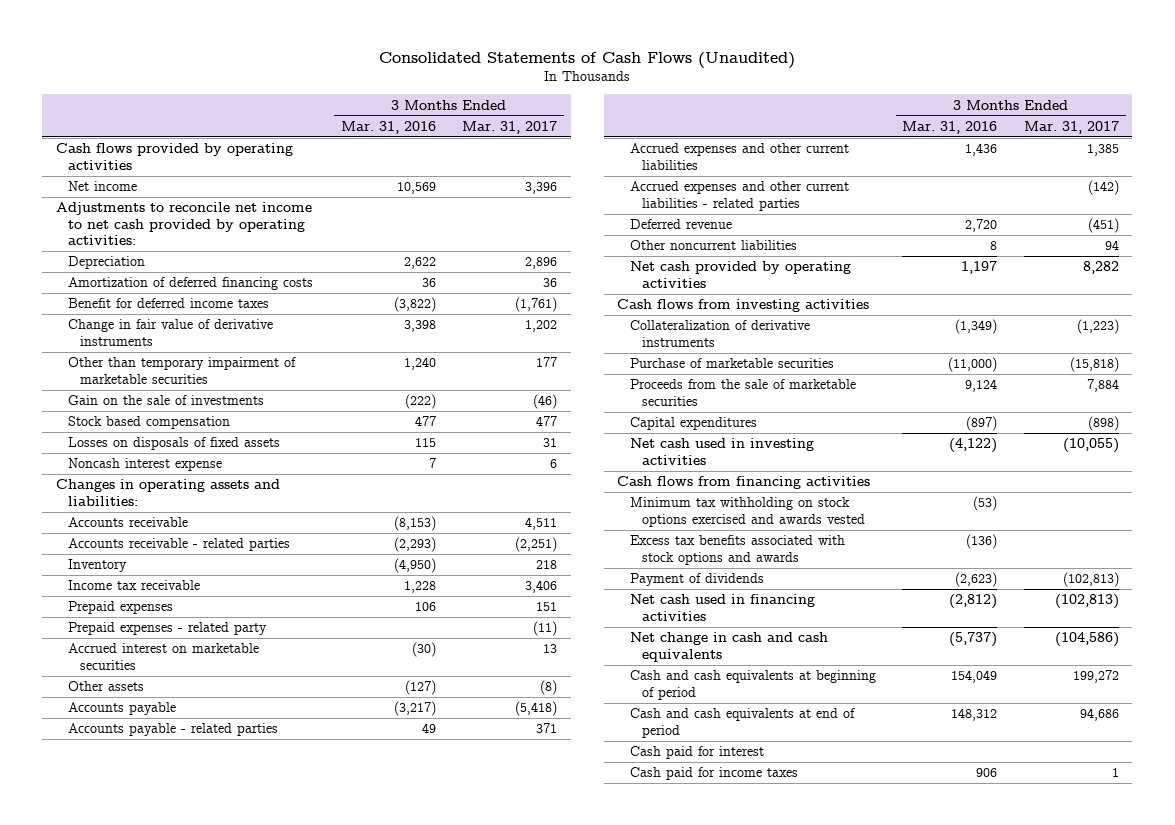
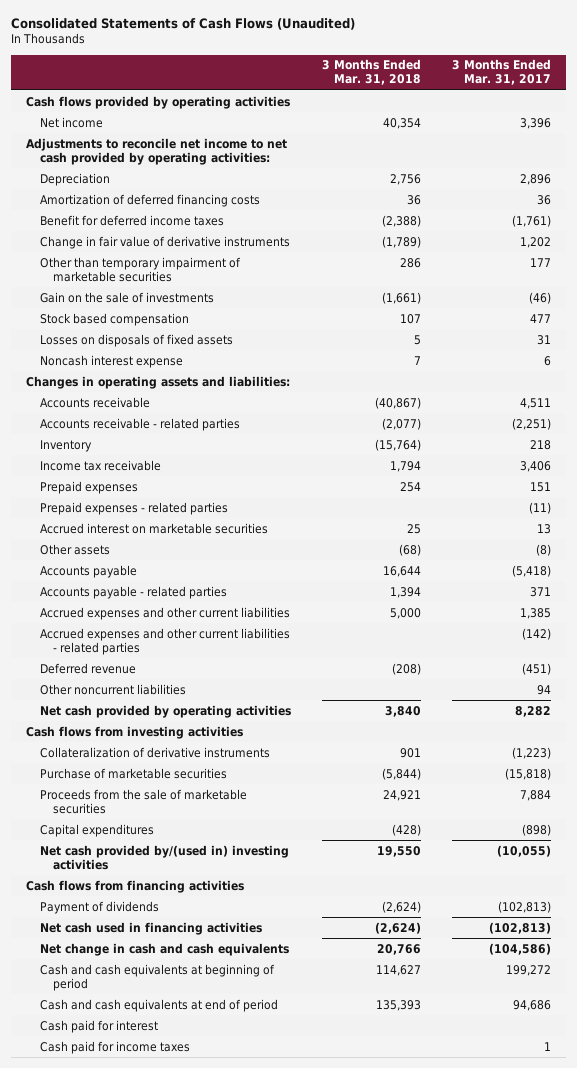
- | 3 Months Ended Mar. 31, 2016 | 3 Months Ended Mar. 31, 2017
+ | 3 Months Ended Mar. 31, 2018 | 3 Months Ended Mar. 31, 2017
- Prepaid expenses - related party | | (11)
+ Prepaid expenses - related parties | | (11)
- Net cash used in investing activities | (4,122) | (10,055)
+ Net cash provided by/(used in) investing activities | 19,550 | (10,055)
- Minimum tax withholding on stock options exercised and awards vested | (53) |
- Excess tax benefits associated with stock options and awards | (136) |

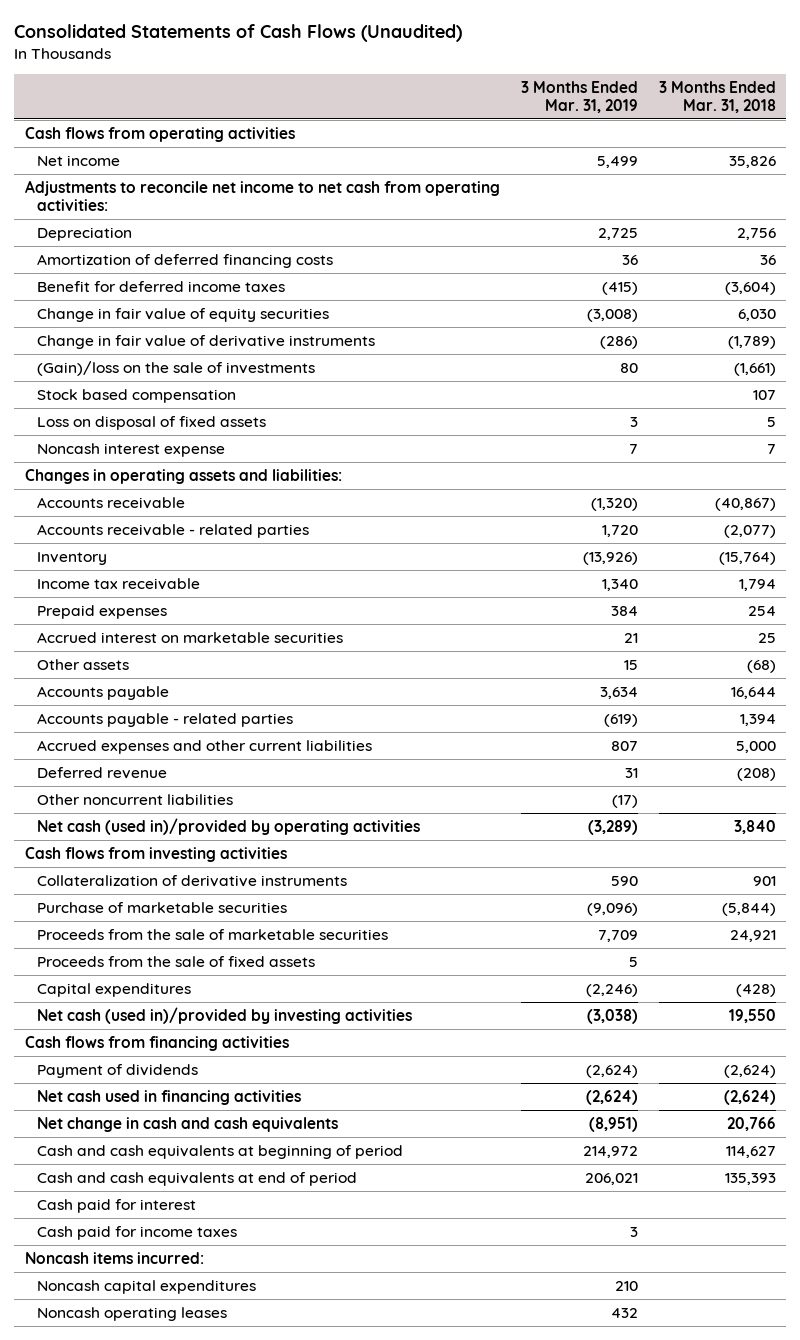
- | 3 Months Ended Mar. 31, 2018 | 3 Months Ended Mar. 31, 2017
+ | 3 Months Ended Mar. 31, 2019 | 3 Months Ended Mar. 31, 2018
- Cash flows provided by operating activities
- Net income | 40,354 | 3,396
- Adjustments to reconcile net income to net cash provided by operating activities:
+ Cash flows from operating activities
+ Net income | 5,499 | 35,826
+ Adjustments to reconcile net income to net cash from operating activities:
- Benefit for deferred income taxes | (2,388) | (1,761)
+ Benefit for deferred income taxes | (415) | (3,604)
+ Change in fair value of equity securities | (3,008) | 6,030
- Other than temporary impairment of marketable securities | 286 | 177
- Gain on the sale of investments | (1,661) | (46)
+ (Gain)/loss on the sale of investments | 80 | (1,661)
- Losses on disposals of fixed assets | 5 | 31
+ Loss on disposal of fixed assets | 3 | 5
- Prepaid expenses - related parties | | (11)
- Accrued expenses and other current liabilities - related parties | | (142)
- Net cash provided by operating activities | 3,840 | 8,282
+ Net cash (used in)/provided by operating activities | (3,289) | 3,840
+ Proceeds from the sale of fixed assets | 5 |
- Net cash provided by/(used in) investing activities | 19,550 | (10,055)
+ Net cash (used in)/provided by investing activities | (3,038) | 19,550
+ Noncash items incurred:
+ Noncash capital expenditures | 210 |
+ Noncash operating leases | 432 |

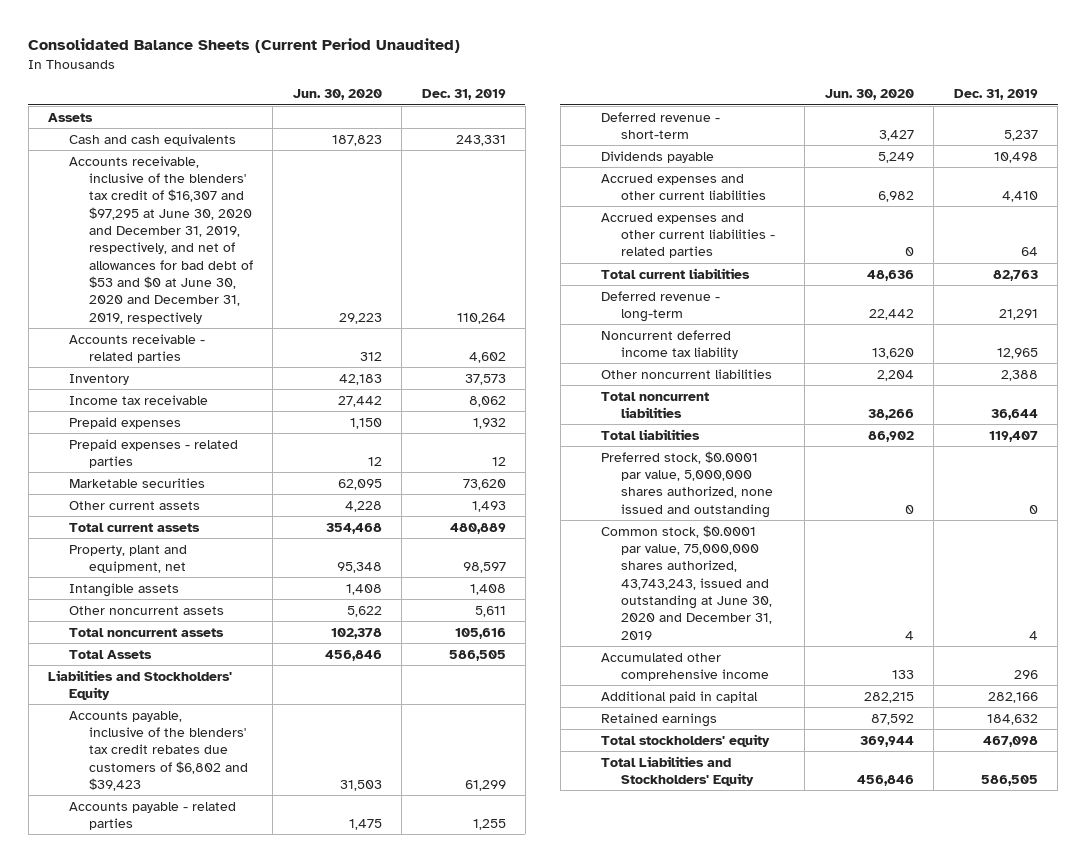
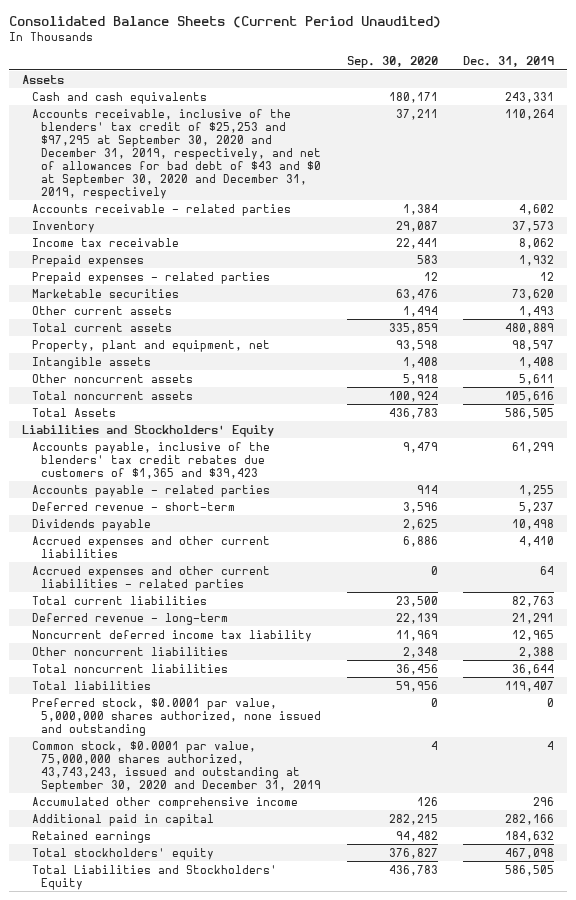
- | Jun. 30, 2020 | Dec. 31, 2019
+ | Sep. 30, 2020 | Dec. 31, 2019
- Accounts receivable, inclusive of the blenders' tax credit of $16,307 and $97,295 at June 30, 2020 and December 31, 2019, respectively, and net of allowances for bad debt of $53 and $0 at June 30, 2020 and December 31, 2019, respectively | 29,223 | 110,264
+ Accounts receivable, inclusive of the blenders' tax credit of $25,253 and $97,295 at September 30, 2020 and December 31, 2019, respectively, and net of allowances for bad debt of $43 and $0 at September 30, 2020 and December 31, 2019, respectively | 37,211 | 110,264
- Accounts payable, inclusive of the blenders' tax credit rebates due customers of $6,802 and $39,423 | 31,503 | 61,299
+ Accounts payable, inclusive of the blenders' tax credit rebates due customers of $1,365 and $39,423 | 9,479 | 61,299
- Common stock, $0.0001 par value, 75,000,000 shares authorized, 43,743,243, issued and outstanding at June 30, 2020 and December 31, 2019 | 4 | 4
+ Common stock, $0.0001 par value, 75,000,000 shares authorized, 43,743,243, issued and outstanding at September 30, 2020 and December 31, 2019 | 4 | 4

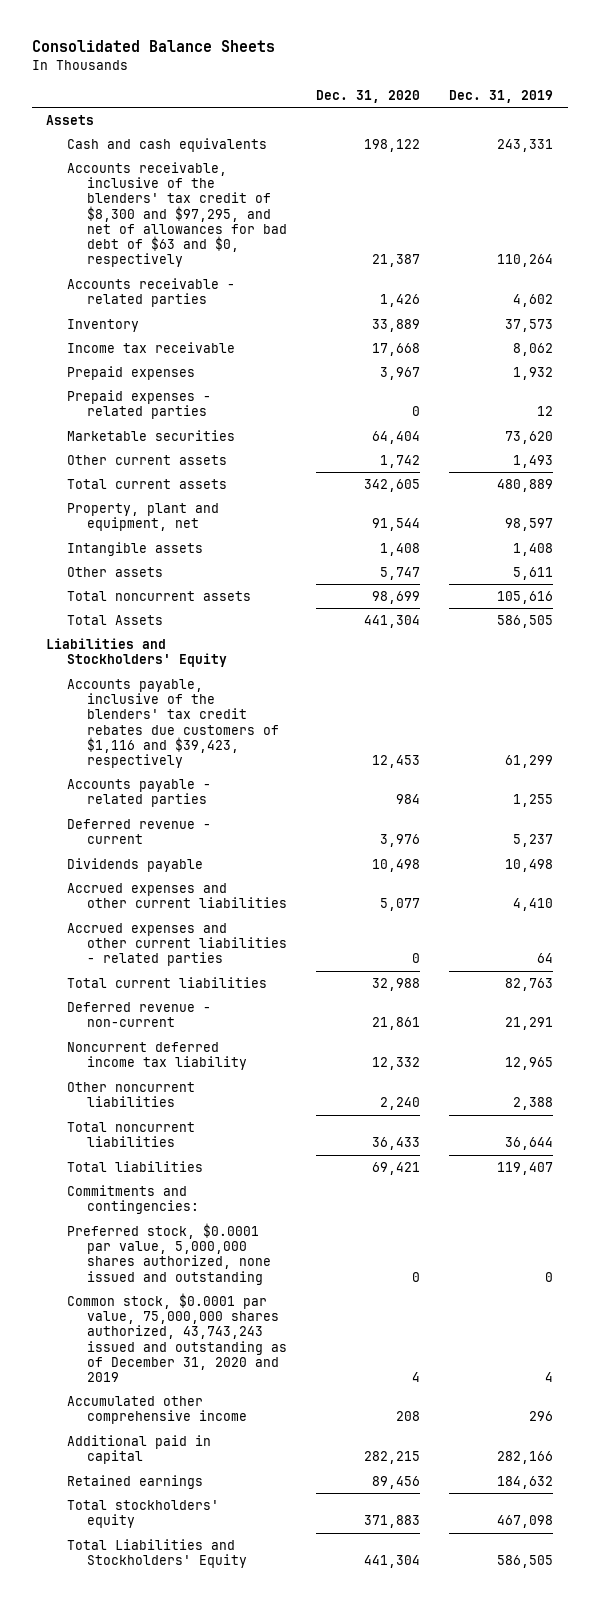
- Consolidated Balance Sheets (Current Period Unaudited)
+ Consolidated Balance Sheets
- | Sep. 30, 2020 | Dec. 31, 2019
+ | Dec. 31, 2020 | Dec. 31, 2019
- Accounts receivable, inclusive of the blenders' tax credit of $25,253 and $97,295 at September 30, 2020 and December 31, 2019, respectively, and net of allowances for bad debt of $43 and $0 at September 30, 2020 and December 31, 2019, respectively | 37,211 | 110,264
+ Accounts receivable, inclusive of the blenders' tax credit of $8,300 and $97,295, and net of allowances for bad debt of $63 and $0, respectively | 21,387 | 110,264
- Other noncurrent assets | 5,918 | 5,611
+ Other assets | 5,747 | 5,611
- Accounts payable, inclusive of the blenders' tax credit rebates due customers of $1,365 and $39,423 | 9,479 | 61,299
+ Accounts payable, inclusive of the blenders' tax credit rebates due customers of $1,116 and $39,423, respectively | 12,453 | 61,299
- Deferred revenue - short-term | 3,596 | 5,237
+ Deferred revenue - current | 3,976 | 5,237
- Deferred revenue - long-term | 22,139 | 21,291
+ Deferred revenue - non-current | 21,861 | 21,291
+ Commitments and contingencies:
- Common stock, $0.0001 par value, 75,000,000 shares authorized, 43,743,243, issued and outstanding at September 30, 2020 and December 31, 2019 | 4 | 4
+ Common stock, $0.0001 par value, 75,000,000 shares authorized, 43,743,243 issued and outstanding as of December 31, 2020 and 2019 | 4 | 4

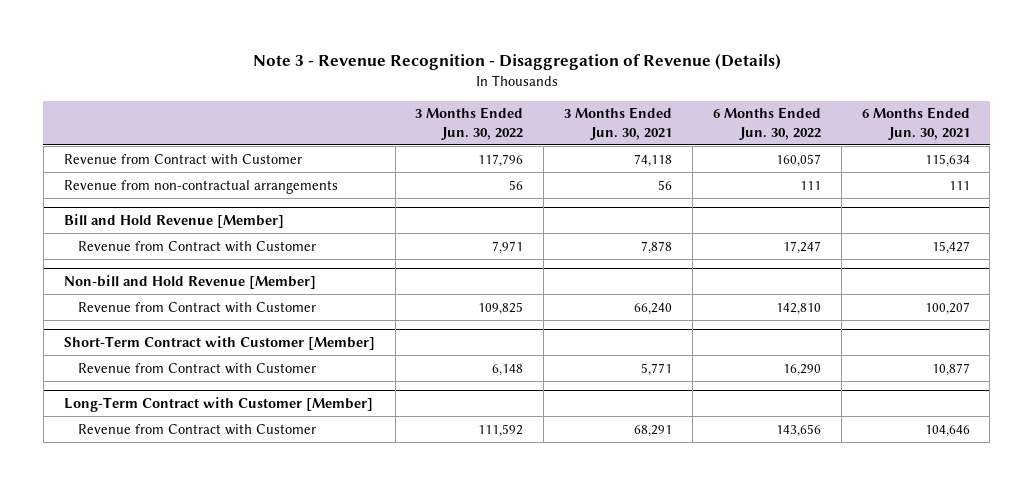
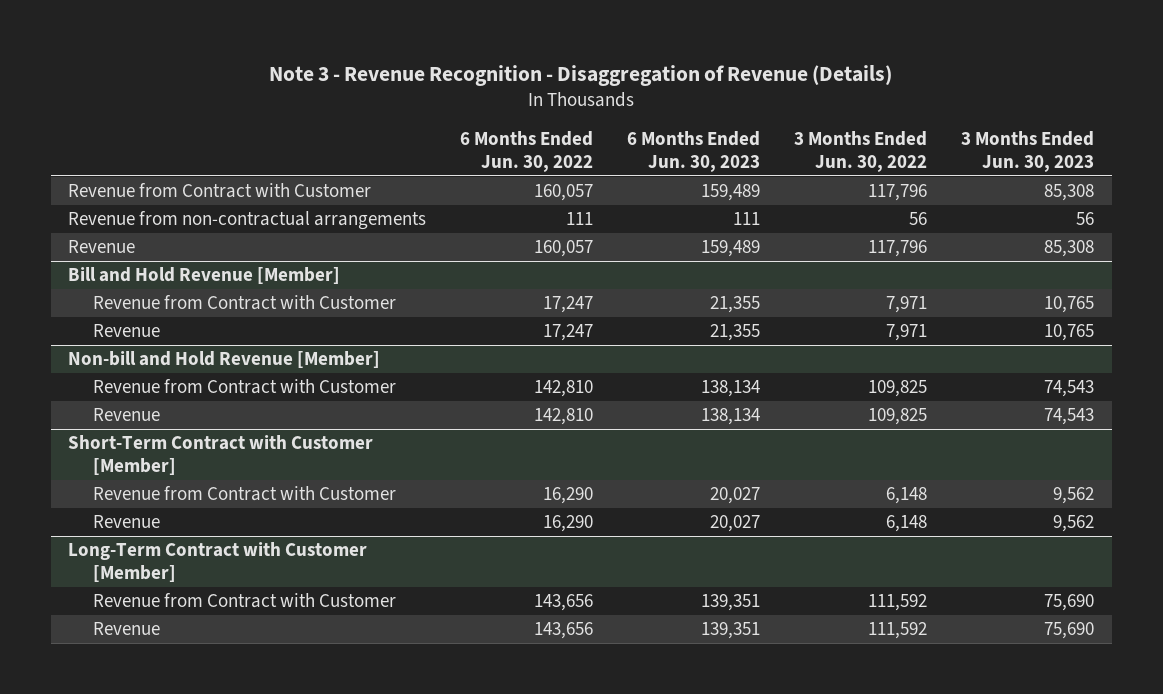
- | 3 Months Ended Jun. 30, 2022 | 3 Months Ended Jun. 30, 2021 | 6 Months Ended Jun. 30, 2022 | 6 Months Ended Jun. 30, 2021
+ | 6 Months Ended Jun. 30, 2022 | 6 Months Ended Jun. 30, 2023 | 3 Months Ended Jun. 30, 2022 | 3 Months Ended Jun. 30, 2023
+ Revenue | 160,057 | 159,489 | 117,796 | 85,308
@ Bill and Hold Revenue [Member]
+ Revenue | 17,247 | 21,355 | 7,971 | 10,765
@ Non-bill and Hold Revenue [Member]
+ Revenue | 142,810 | 138,134 | 109,825 | 74,543
@ Short-Term Contract with Customer [Member]
+ Revenue | 16,290 | 20,027 | 6,148 | 9,562
@ Long-Term Contract with Customer [Member]
+ Revenue | 143,656 | 139,351 | 111,592 | 75,690

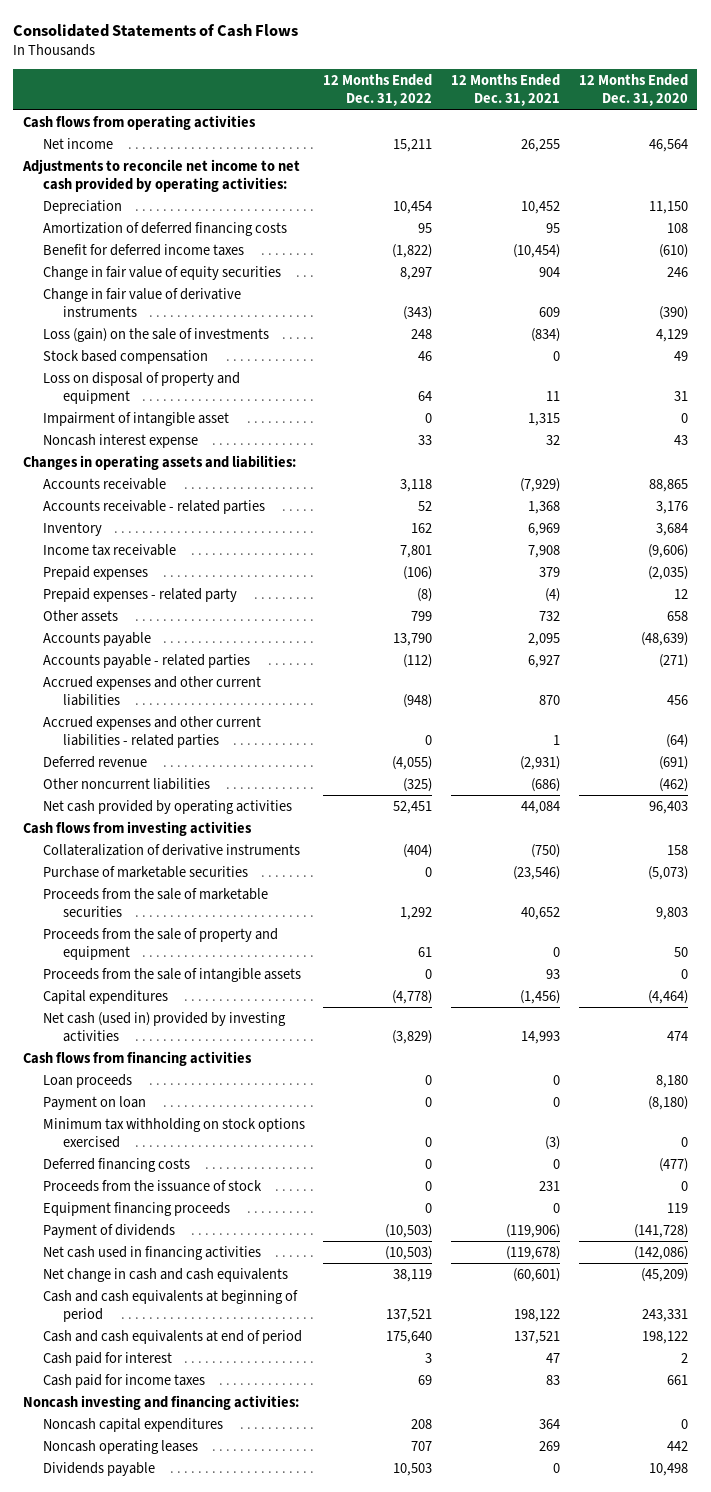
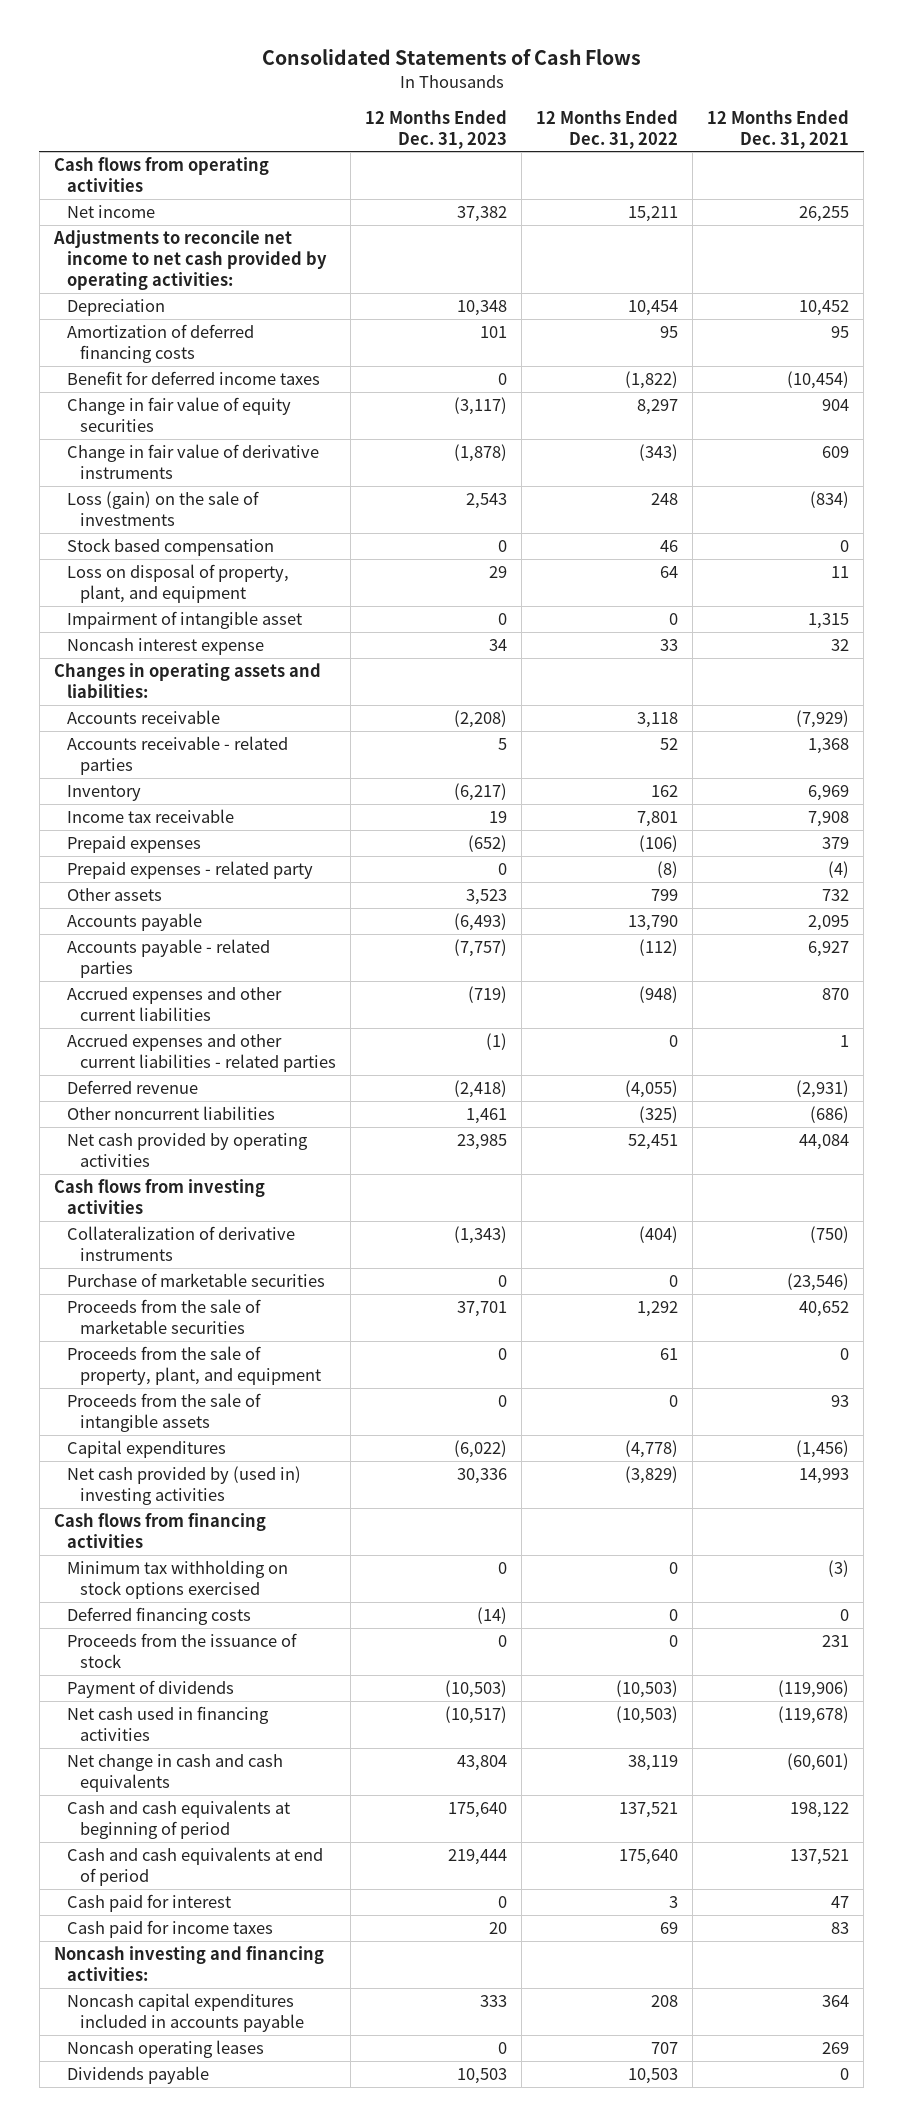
- | 12 Months Ended Dec. 31, 2022 | 12 Months Ended Dec. 31, 2021 | 12 Months Ended Dec. 31, 2020
+ | 12 Months Ended Dec. 31, 2023 | 12 Months Ended Dec. 31, 2022 | 12 Months Ended Dec. 31, 2021
- Loss on disposal of property and equipment | 64 | 11 | 31
+ Loss on disposal of property, plant, and equipment | 29 | 64 | 11
- Proceeds from the sale of property and equipment | 61 | 0 | 50
+ Proceeds from the sale of property, plant, and equipment | 0 | 61 | 0
- Net cash (used in) provided by investing activities | (3,829) | 14,993 | 474
+ Net cash provided by (used in) investing activities | 30,336 | (3,829) | 14,993
- Loan proceeds | 0 | 0 | 8,180
- Payment on loan | 0 | 0 | (8,180)
- Equipment financing proceeds | 0 | 0 | 119
- Noncash capital expenditures | 208 | 364 | 0
+ Noncash capital expenditures included in accounts payable | 333 | 208 | 364

